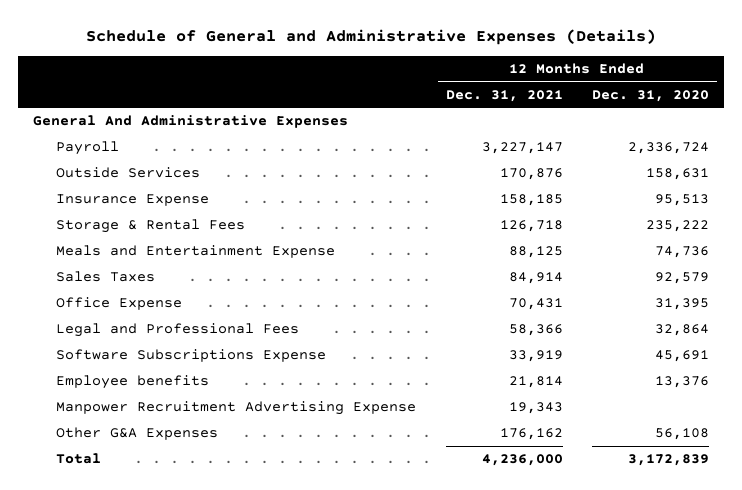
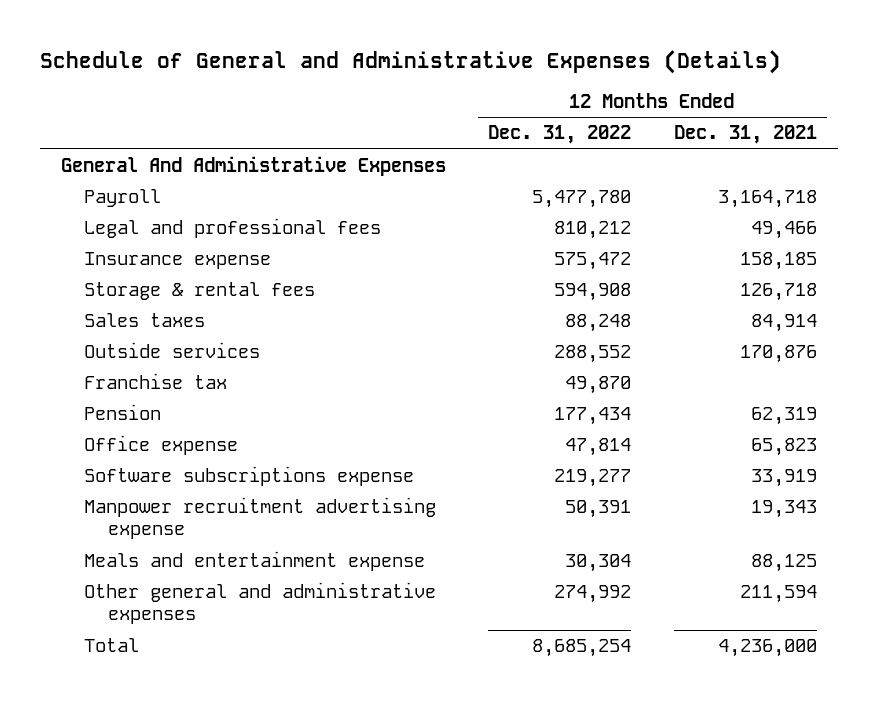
- | 12 Months Ended Dec. 31, 2021 | 12 Months Ended Dec. 31, 2020
+ | 12 Months Ended Dec. 31, 2022 | 12 Months Ended Dec. 31, 2021
- Payroll | 3,227,147 | 2,336,724
- Outside Services | 170,876 | 158,631
- Insurance Expense | 158,185 | 95,513
- Storage & Rental Fees | 126,718 | 235,222
- Meals and Entertainment Expense | 88,125 | 74,736
- Sales Taxes | 84,914 | 92,579
- Office Expense | 70,431 | 31,395
- Legal and Professional Fees | 58,366 | 32,864
- Software Subscriptions Expense | 33,919 | 45,691
- Employee benefits | 21,814 | 13,376
- Manpower Recruitment Advertising Expense | 19,343 |
- Other G&A Expenses | 176,162 | 56,108
+ Payroll | 5,477,780 | 3,164,718
+ Legal and professional fees | 810,212 | 49,466
+ Insurance expense | 575,472 | 158,185
+ Storage & rental fees | 594,908 | 126,718
+ Sales taxes | 88,248 | 84,914
+ Outside services | 288,552 | 170,876
+ Franchise tax | 49,870 |
+ Pension | 177,434 | 62,319
+ Office expense | 47,814 | 65,823
+ Software subscriptions expense | 219,277 | 33,919
+ Manpower recruitment advertising expense | 50,391 | 19,343
+ Meals and entertainment expense | 30,304 | 88,125
+ Other general and administrative expenses | 274,992 | 211,594

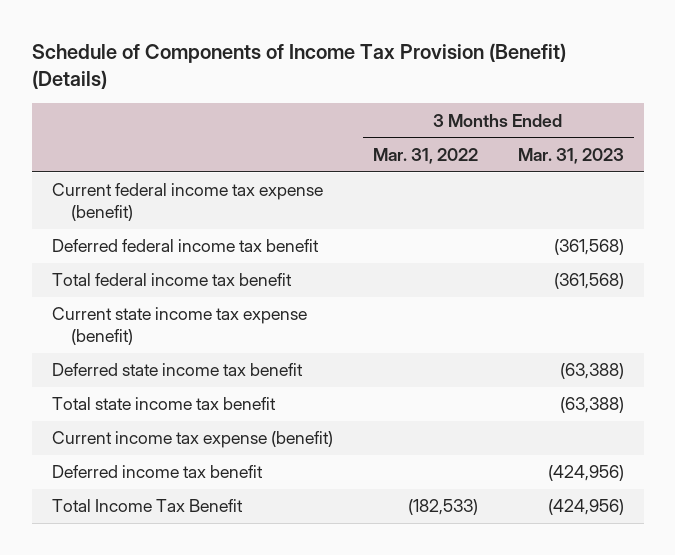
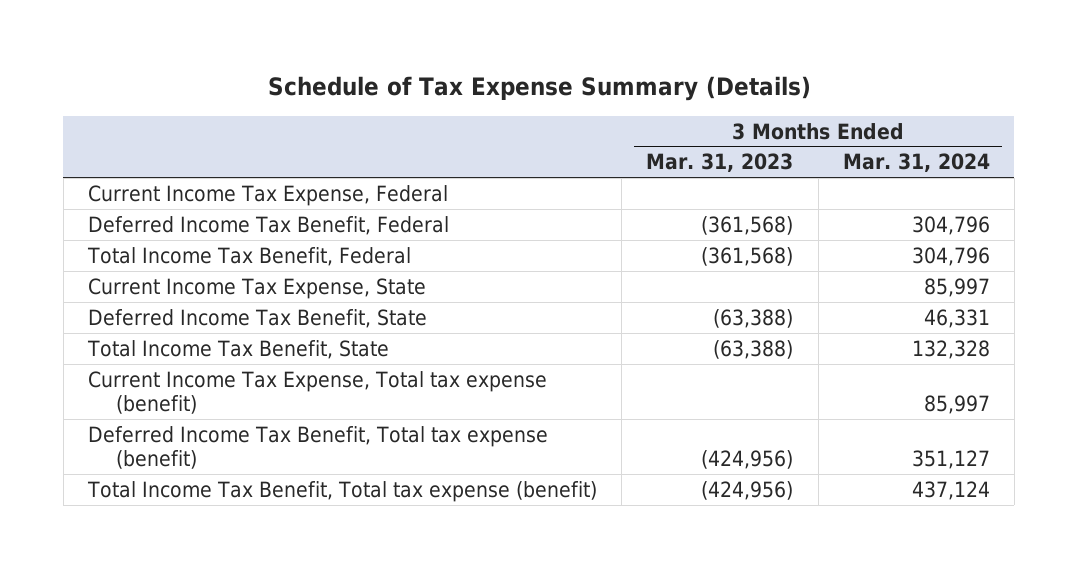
- Schedule of Components of Income Tax Provision (Benefit) (Details)
+ Schedule of Tax Expense Summary (Details)
- | 3 Months Ended Mar. 31, 2022 | 3 Months Ended Mar. 31, 2023
+ | 3 Months Ended Mar. 31, 2023 | 3 Months Ended Mar. 31, 2024
- Current federal income tax expense (benefit)
- Deferred federal income tax benefit | | (361,568)
- Total federal income tax benefit | | (361,568)
- Current state income tax expense (benefit)
- Deferred state income tax benefit | | (63,388)
- Total state income tax benefit | | (63,388)
- Current income tax expense (benefit)
- Deferred income tax benefit | | (424,956)
- Total Income Tax Benefit | (182,533) | (424,956)
+ Current Income Tax Expense, Federal
+ Deferred Income Tax Benefit, Federal | (361,568) | 304,796
+ Total Income Tax Benefit, Federal | (361,568) | 304,796
+ Current Income Tax Expense, State | | 85,997
+ Deferred Income Tax Benefit, State | (63,388) | 46,331
+ Total Income Tax Benefit, State | (63,388) | 132,328
+ Current Income Tax Expense, Total tax expense (benefit) | | 85,997
+ Deferred Income Tax Benefit, Total tax expense (benefit) | (424,956) | 351,127
+ Total Income Tax Benefit, Total tax expense (benefit) | (424,956) | 437,124

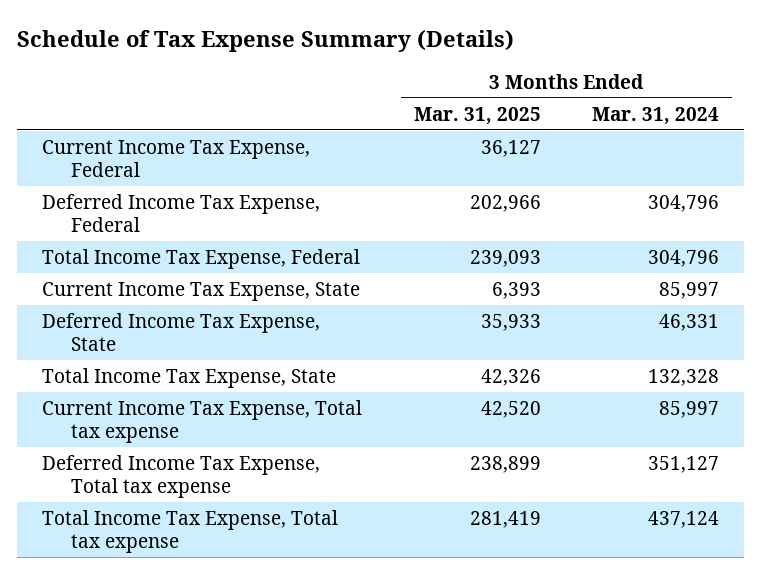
- | 3 Months Ended Mar. 31, 2023 | 3 Months Ended Mar. 31, 2024
+ | 3 Months Ended Mar. 31, 2025 | 3 Months Ended Mar. 31, 2024
- Deferred Income Tax Benefit, Federal | (361,568) | 304,796
- Total Income Tax Benefit, Federal | (361,568) | 304,796
+ Deferred Income Tax Expense, Federal | 202,966 | 304,796
+ Total Income Tax Expense, Federal | 239,093 | 304,796
- Deferred Income Tax Benefit, State | (63,388) | 46,331
- Total Income Tax Benefit, State | (63,388) | 132,328
- Current Income Tax Expense, Total tax expense (benefit) | | 85,997
- Deferred Income Tax Benefit, Total tax expense (benefit) | (424,956) | 351,127
- Total Income Tax Benefit, Total tax expense (benefit) | (424,956) | 437,124
+ Deferred Income Tax Expense, State | 35,933 | 46,331
+ Total Income Tax Expense, State | 42,326 | 132,328
+ Current Income Tax Expense, Total tax expense | 42,520 | 85,997
+ Deferred Income Tax Expense, Total tax expense | 238,899 | 351,127
+ Total Income Tax Expense, Total tax expense | 281,419 | 437,124

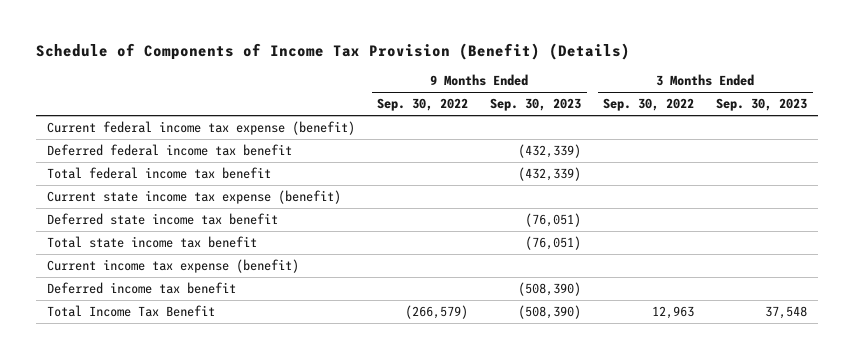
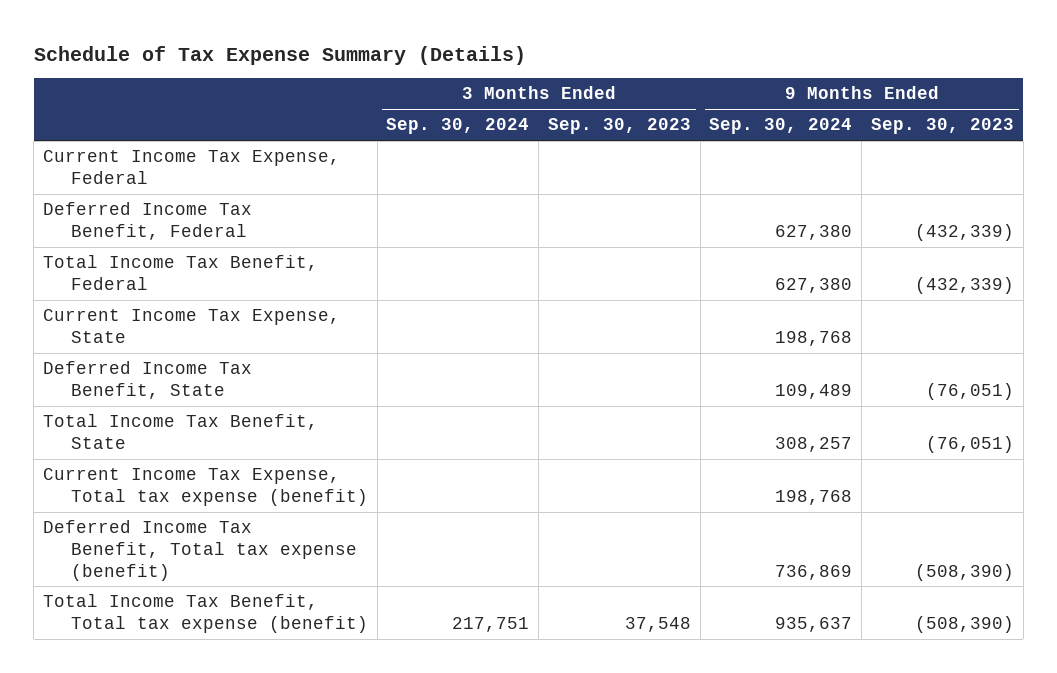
- Schedule of Components of Income Tax Provision (Benefit) (Details)
+ Schedule of Tax Expense Summary (Details)
- | 9 Months Ended Sep. 30, 2022 | 9 Months Ended Sep. 30, 2023 | 3 Months Ended Sep. 30, 2022 | 3 Months Ended Sep. 30, 2023
+ | 3 Months Ended Sep. 30, 2024 | 3 Months Ended Sep. 30, 2023 | 9 Months Ended Sep. 30, 2024 | 9 Months Ended Sep. 30, 2023
- Current federal income tax expense (benefit)
- Deferred federal income tax benefit | | (432,339) | |
- Total federal income tax benefit | | (432,339) | |
- Current state income tax expense (benefit)
- Deferred state income tax benefit | | (76,051) | |
- Total state income tax benefit | | (76,051) | |
- Current income tax expense (benefit)
- Deferred income tax benefit | | (508,390) | |
- Total Income Tax Benefit | (266,579) | (508,390) | 12,963 | 37,548
+ Current Income Tax Expense, Federal
+ Deferred Income Tax Benefit, Federal | | | 627,380 | (432,339)
+ Total Income Tax Benefit, Federal | | | 627,380 | (432,339)
+ Current Income Tax Expense, State | | | 198,768 |
+ Deferred Income Tax Benefit, State | | | 109,489 | (76,051)
+ Total Income Tax Benefit, State | | | 308,257 | (76,051)
+ Current Income Tax Expense, Total tax expense (benefit) | | | 198,768 |
+ Deferred Income Tax Benefit, Total tax expense (benefit) | | | 736,869 | (508,390)
+ Total Income Tax Benefit, Total tax expense (benefit) | 217,751 | 37,548 | 935,637 | (508,390)

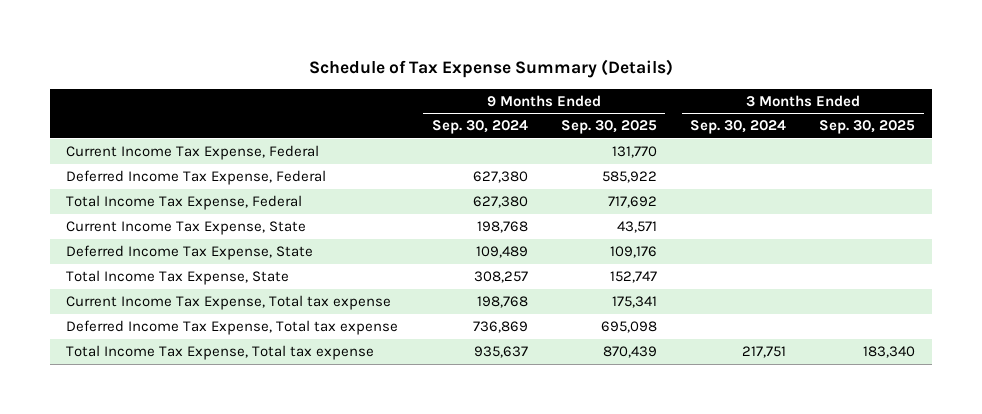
- | 3 Months Ended Sep. 30, 2024 | 3 Months Ended Sep. 30, 2023 | 9 Months Ended Sep. 30, 2024 | 9 Months Ended Sep. 30, 2023
+ | 9 Months Ended Sep. 30, 2024 | 9 Months Ended Sep. 30, 2025 | 3 Months Ended Sep. 30, 2024 | 3 Months Ended Sep. 30, 2025
- Deferred Income Tax Benefit, Federal | | | 627,380 | (432,339)
- Total Income Tax Benefit, Federal | | | 627,380 | (432,339)
+ Deferred Income Tax Expense, Federal | 627,380 | 585,922 | |
+ Total Income Tax Expense, Federal | 627,380 | 717,692 | |
- Deferred Income Tax Benefit, State | | | 109,489 | (76,051)
- Total Income Tax Benefit, State | | | 308,257 | (76,051)
- Current Income Tax Expense, Total tax expense (benefit) | | | 198,768 |
- Deferred Income Tax Benefit, Total tax expense (benefit) | | | 736,869 | (508,390)
- Total Income Tax Benefit, Total tax expense (benefit) | 217,751 | 37,548 | 935,637 | (508,390)
+ Deferred Income Tax Expense, State | 109,489 | 109,176 | |
+ Total Income Tax Expense, State | 308,257 | 152,747 | |
+ Current Income Tax Expense, Total tax expense | 198,768 | 175,341 | |
+ Deferred Income Tax Expense, Total tax expense | 736,869 | 695,098 | |
+ Total Income Tax Expense, Total tax expense | 935,637 | 870,439 | 217,751 | 183,340

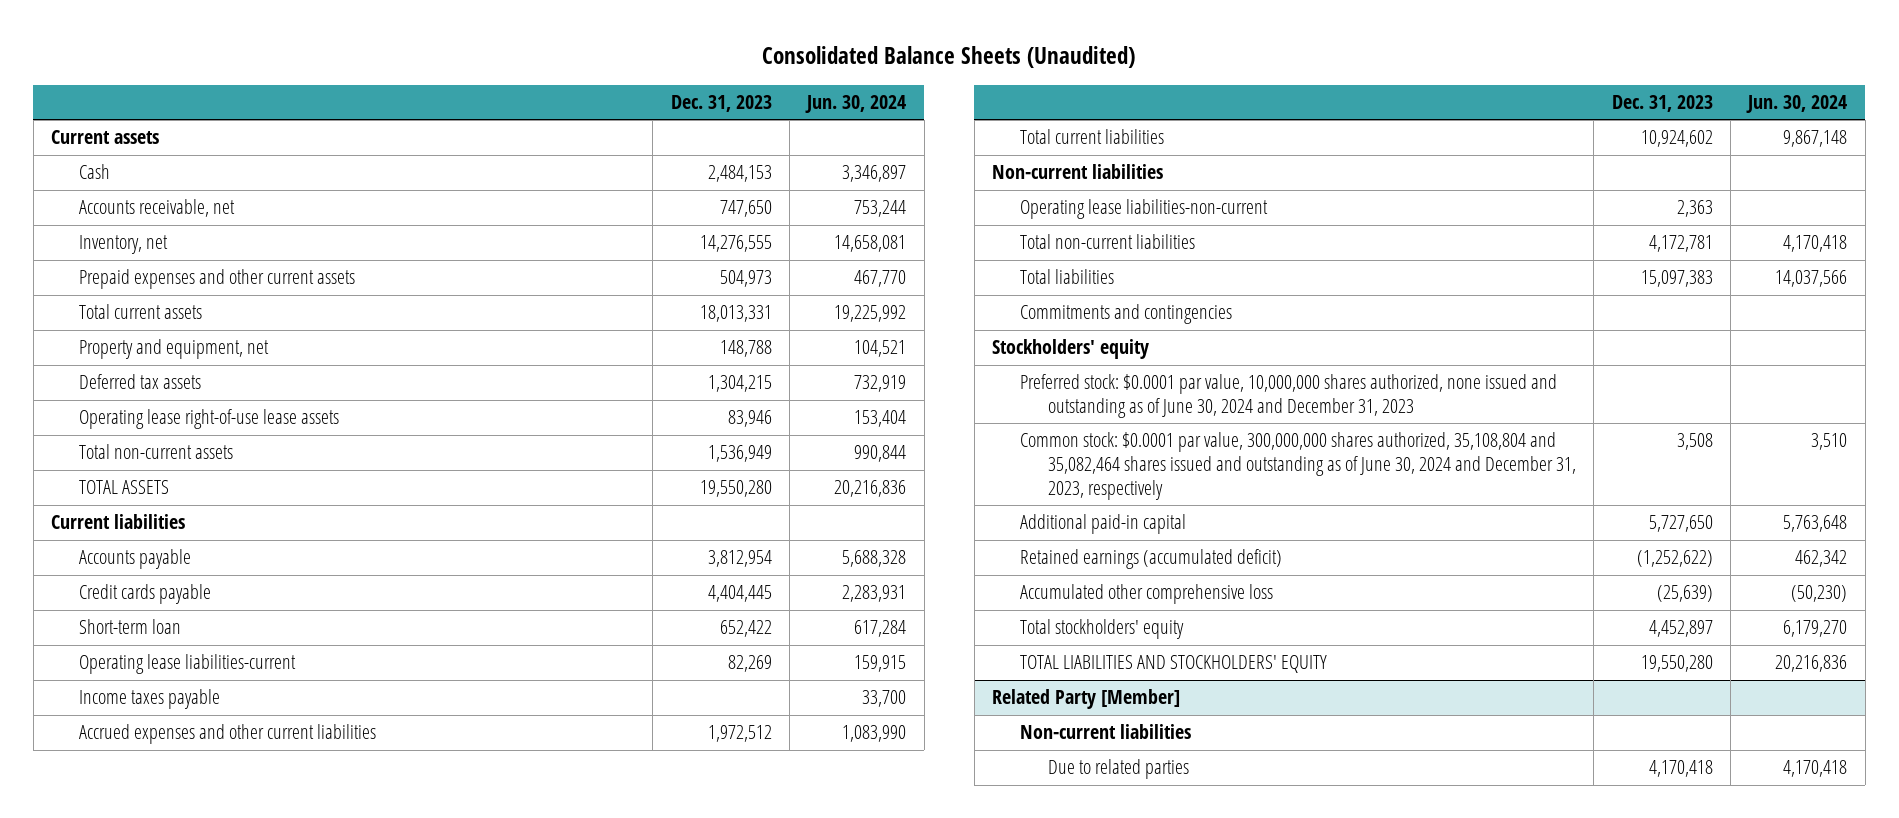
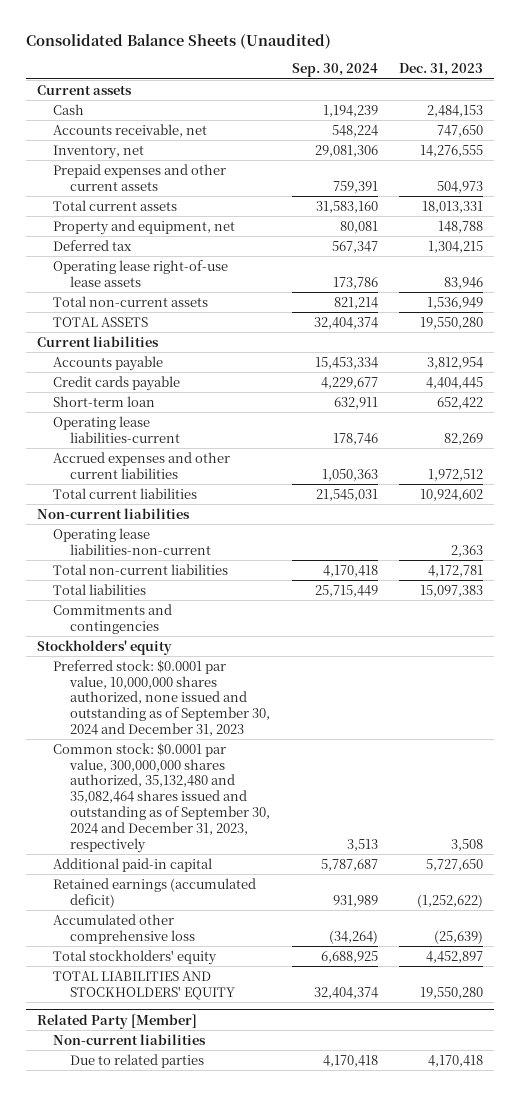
- | Dec. 31, 2023 | Jun. 30, 2024
+ | Sep. 30, 2024 | Dec. 31, 2023
- Deferred tax assets | 1,304,215 | 732,919
+ Deferred tax | 567,347 | 1,304,215
- Income taxes payable | | 33,700
- Preferred stock: $0.0001 par value, 10,000,000 shares authorized, none issued and outstanding as of June 30, 2024 and December 31, 2023
- Common stock: $0.0001 par value, 300,000,000 shares authorized, 35,108,804 and 35,082,464 shares issued and outstanding as of June 30, 2024 and December 31, 2023, respectively | 3,508 | 3,510
+ Preferred stock: $0.0001 par value, 10,000,000 shares authorized, none issued and outstanding as of September 30, 2024 and December 31, 2023
+ Common stock: $0.0001 par value, 300,000,000 shares authorized, 35,132,480 and 35,082,464 shares issued and outstanding as of September 30, 2024 and December 31, 2023, respectively | 3,513 | 3,508

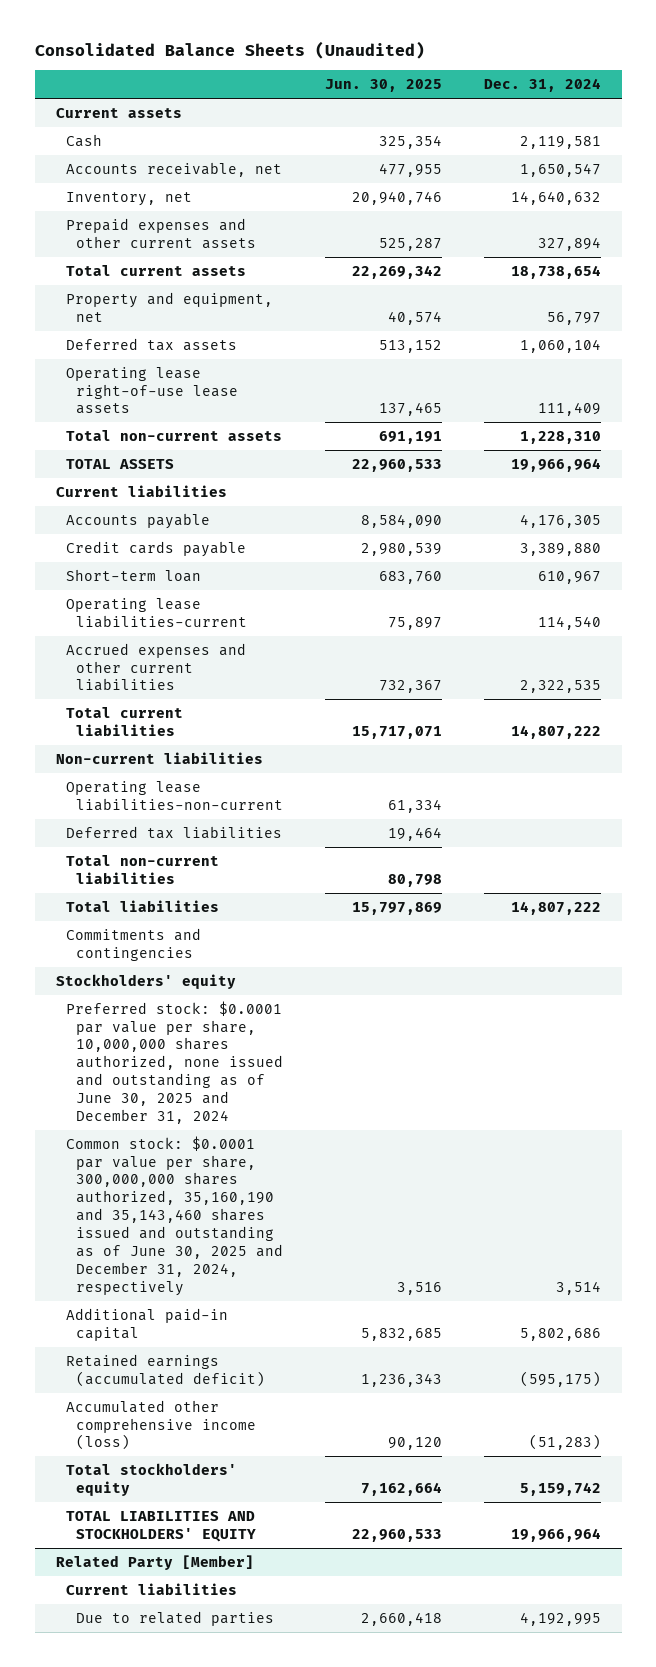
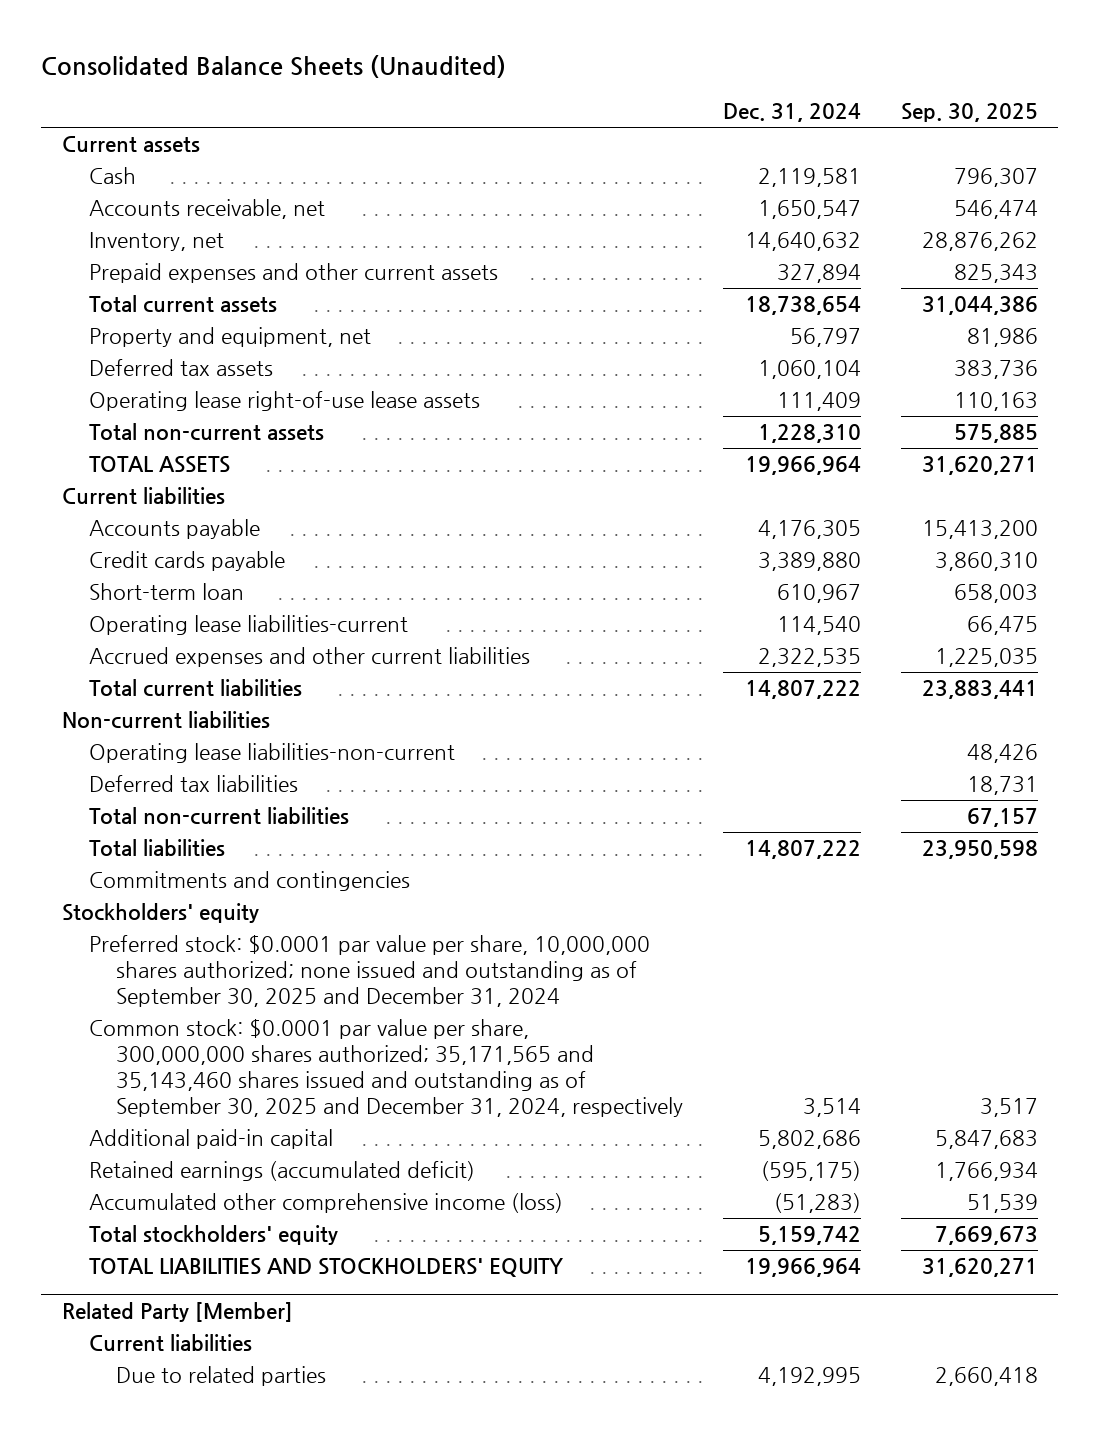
- | Jun. 30, 2025 | Dec. 31, 2024
+ | Dec. 31, 2024 | Sep. 30, 2025
- Preferred stock: $0.0001 par value per share, 10,000,000 shares authorized, none issued and outstanding as of June 30, 2025 and December 31, 2024
- Common stock: $0.0001 par value per share, 300,000,000 shares authorized, 35,160,190 and 35,143,460 shares issued and outstanding as of June 30, 2025 and December 31, 2024, respectively | 3,516 | 3,514
+ Preferred stock: $0.0001 par value per share, 10,000,000 shares authorized; none issued and outstanding as of September 30, 2025 and December 31, 2024
+ Common stock: $0.0001 par value per share, 300,000,000 shares authorized; 35,171,565 and 35,143,460 shares issued and outstanding as of September 30, 2025 and December 31, 2024, respectively | 3,514 | 3,517

